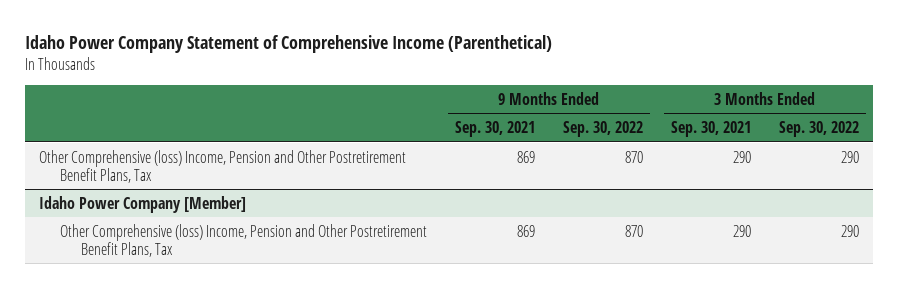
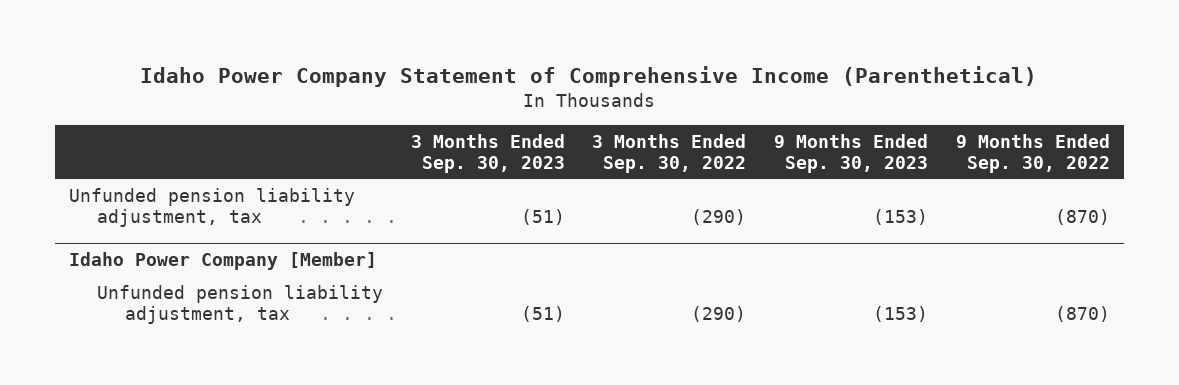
- | 9 Months Ended Sep. 30, 2021 | 9 Months Ended Sep. 30, 2022 | 3 Months Ended Sep. 30, 2021 | 3 Months Ended Sep. 30, 2022
+ | 3 Months Ended Sep. 30, 2023 | 3 Months Ended Sep. 30, 2022 | 9 Months Ended Sep. 30, 2023 | 9 Months Ended Sep. 30, 2022
- Other Comprehensive (loss) Income, Pension and Other Postretirement Benefit Plans, Tax | 869 | 870 | 290 | 290
+ Unfunded pension liability adjustment, tax | (51) | (290) | (153) | (870)
@ Idaho Power Company [Member]
- Other Comprehensive (loss) Income, Pension and Other Postretirement Benefit Plans, Tax | 869 | 870 | 290 | 290
+ Unfunded pension liability adjustment, tax | (51) | (290) | (153) | (870)

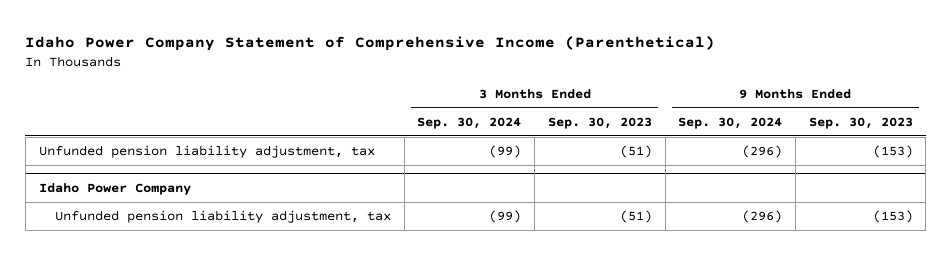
- | 3 Months Ended Sep. 30, 2023 | 3 Months Ended Sep. 30, 2022 | 9 Months Ended Sep. 30, 2023 | 9 Months Ended Sep. 30, 2022
+ | 3 Months Ended Sep. 30, 2024 | 3 Months Ended Sep. 30, 2023 | 9 Months Ended Sep. 30, 2024 | 9 Months Ended Sep. 30, 2023
- Idaho Power Company [Member]
+ Idaho Power Company

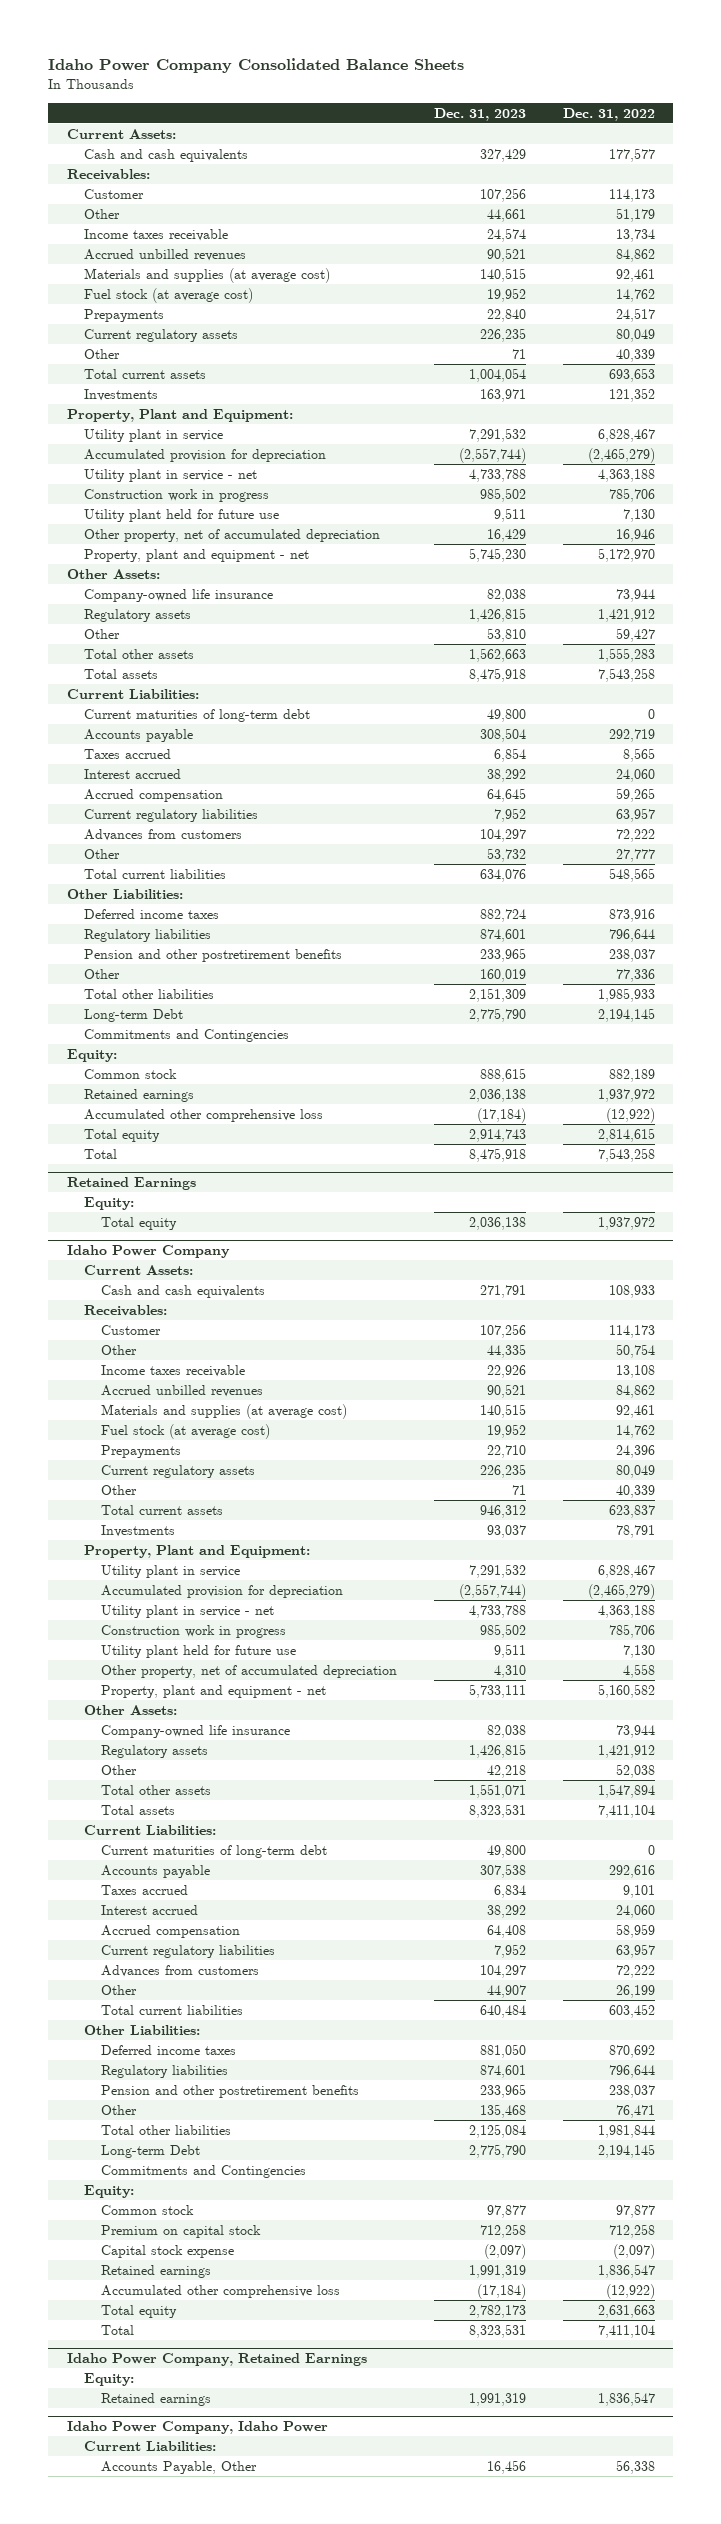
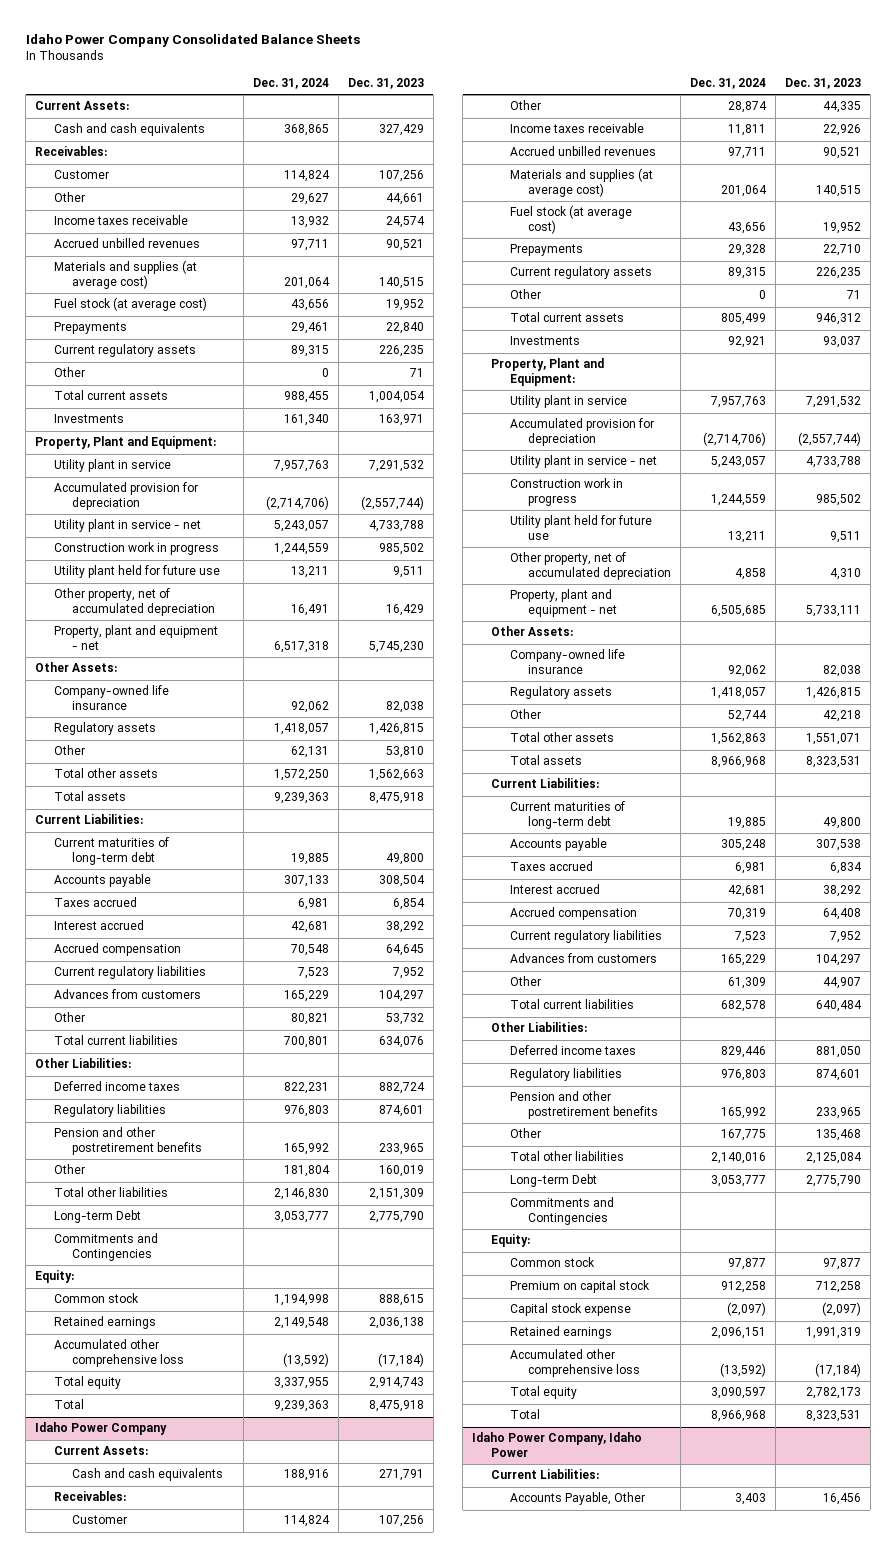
- | Dec. 31, 2023 | Dec. 31, 2022
+ | Dec. 31, 2024 | Dec. 31, 2023
- Retained Earnings
- Equity:
- Total equity | 2,036,138 | 1,937,972
- Idaho Power Company, Retained Earnings
- Equity:
- Retained earnings | 1,991,319 | 1,836,547

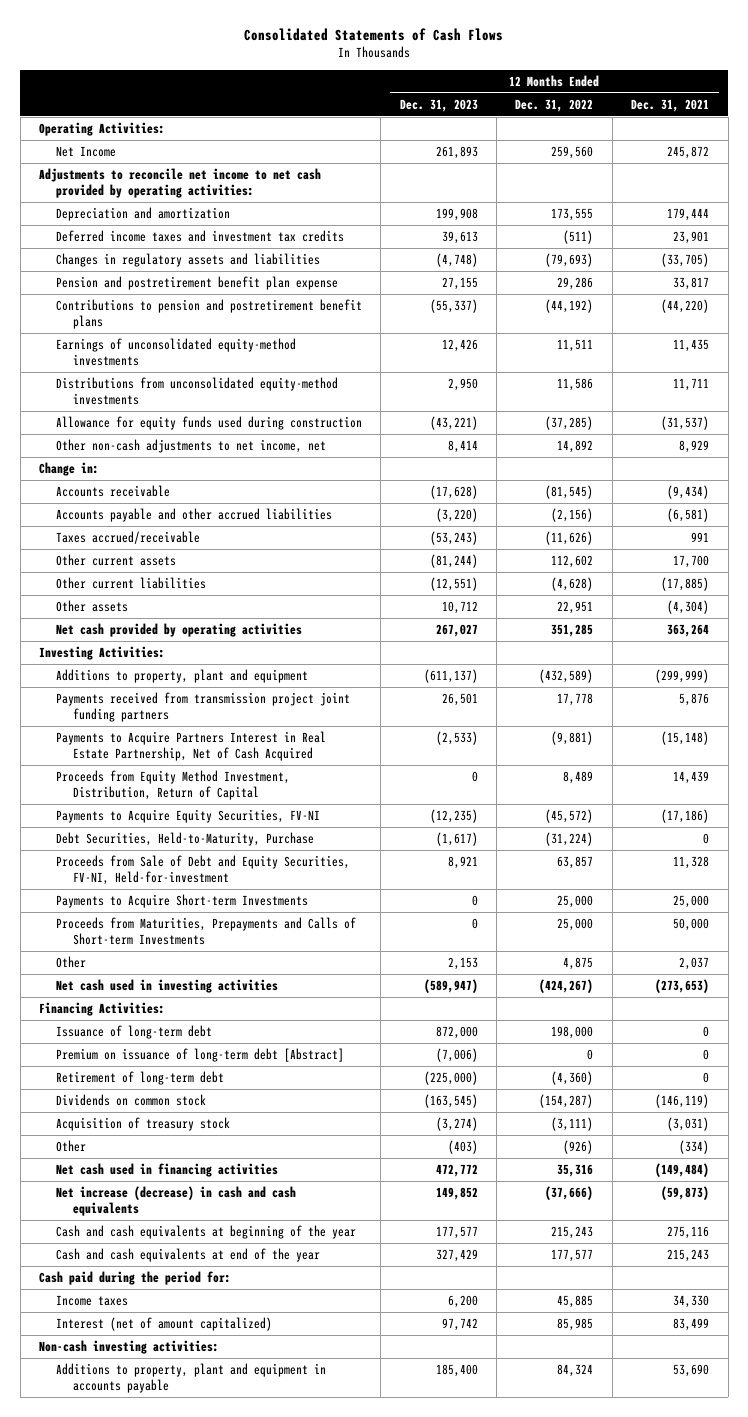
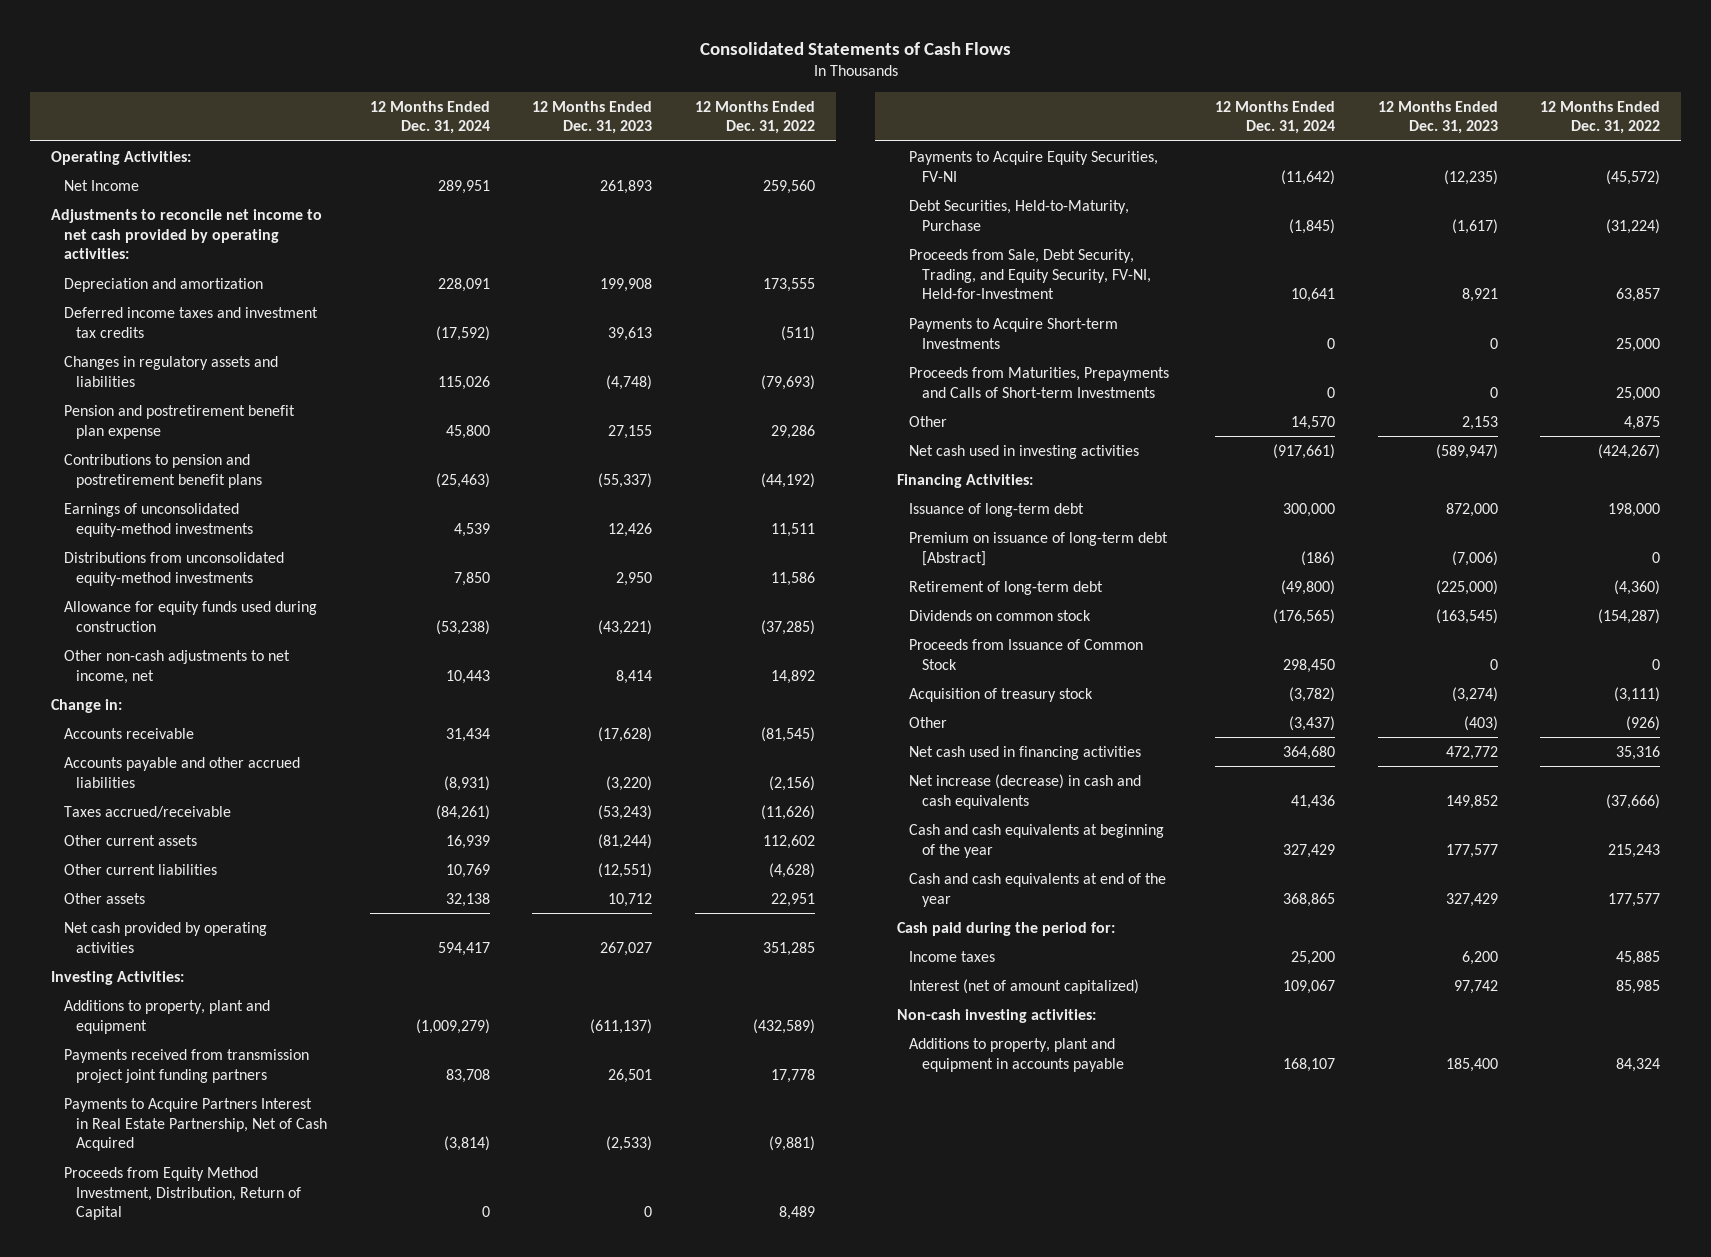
- | 12 Months Ended Dec. 31, 2023 | 12 Months Ended Dec. 31, 2022 | 12 Months Ended Dec. 31, 2021
+ | 12 Months Ended Dec. 31, 2024 | 12 Months Ended Dec. 31, 2023 | 12 Months Ended Dec. 31, 2022
- Proceeds from Sale of Debt and Equity Securities, FV-NI, Held-for-investment | 8,921 | 63,857 | 11,328
+ Proceeds from Sale, Debt Security, Trading, and Equity Security, FV-NI, Held-for-Investment | 10,641 | 8,921 | 63,857
+ Proceeds from Issuance of Common Stock | 298,450 | 0 | 0

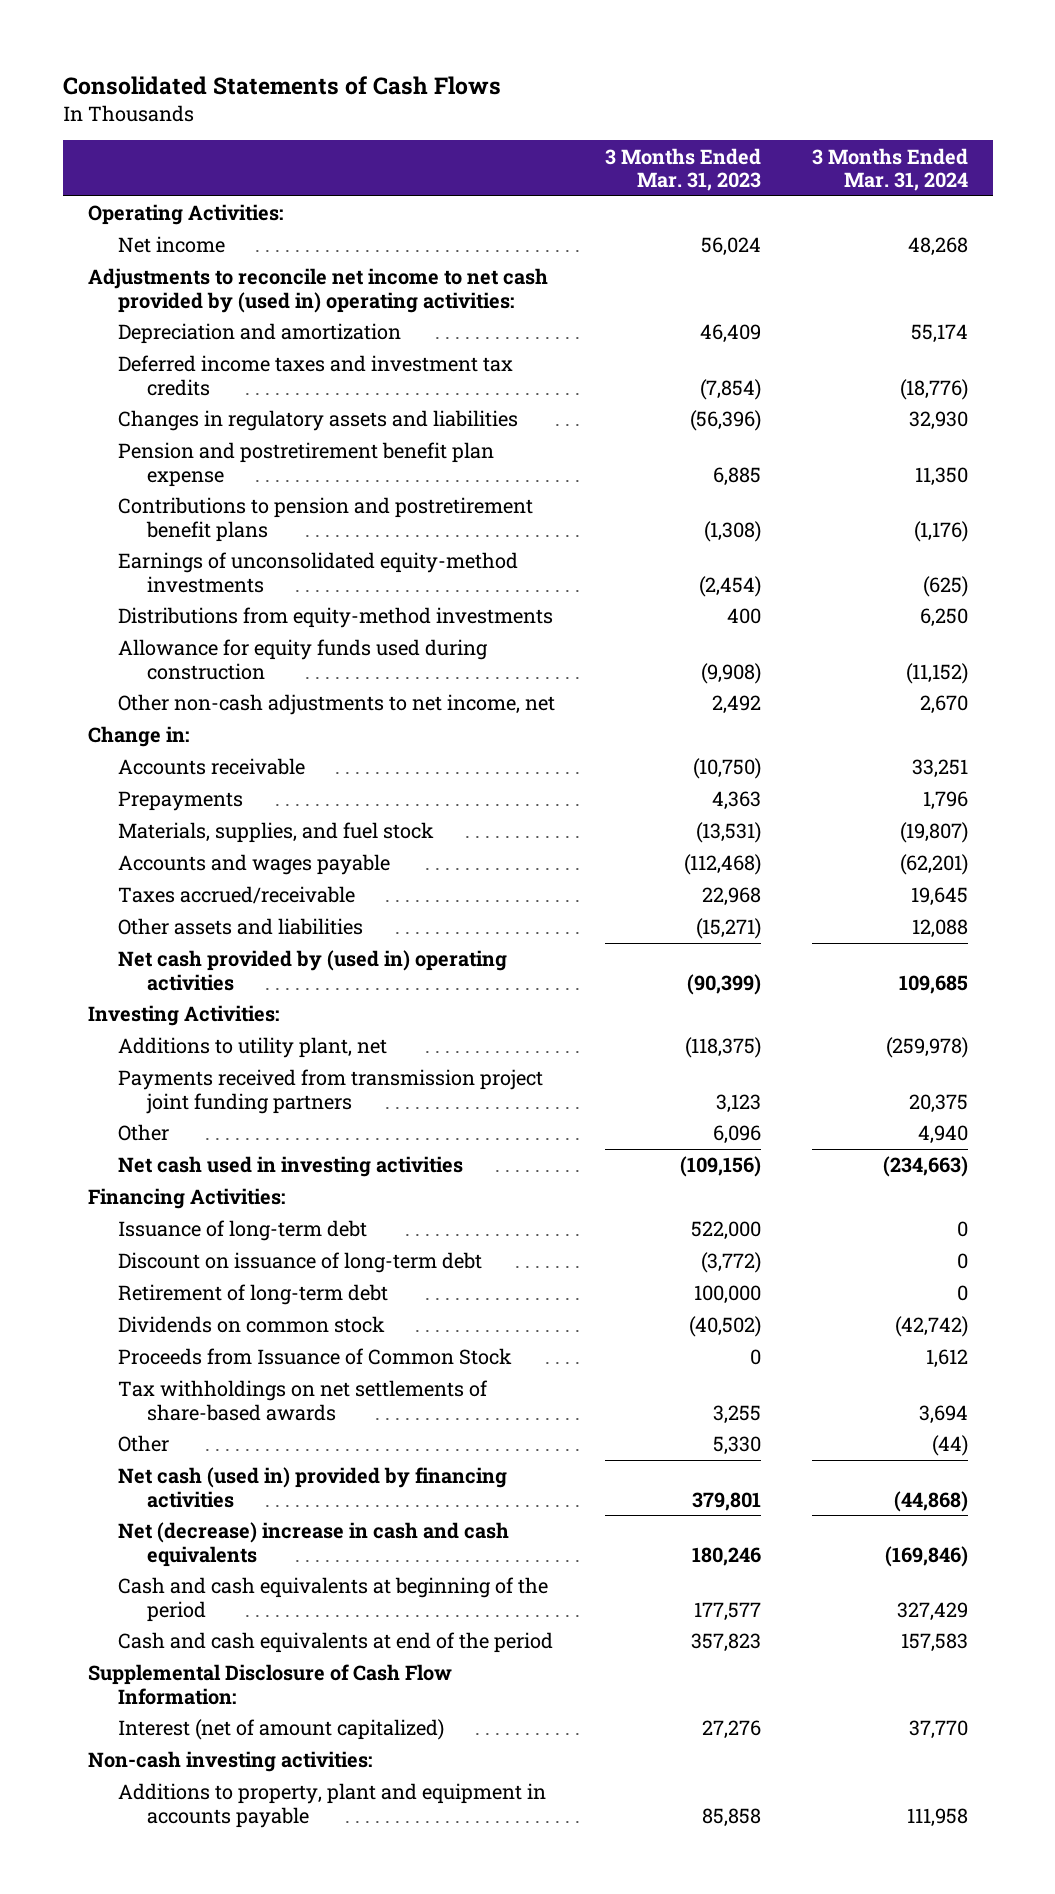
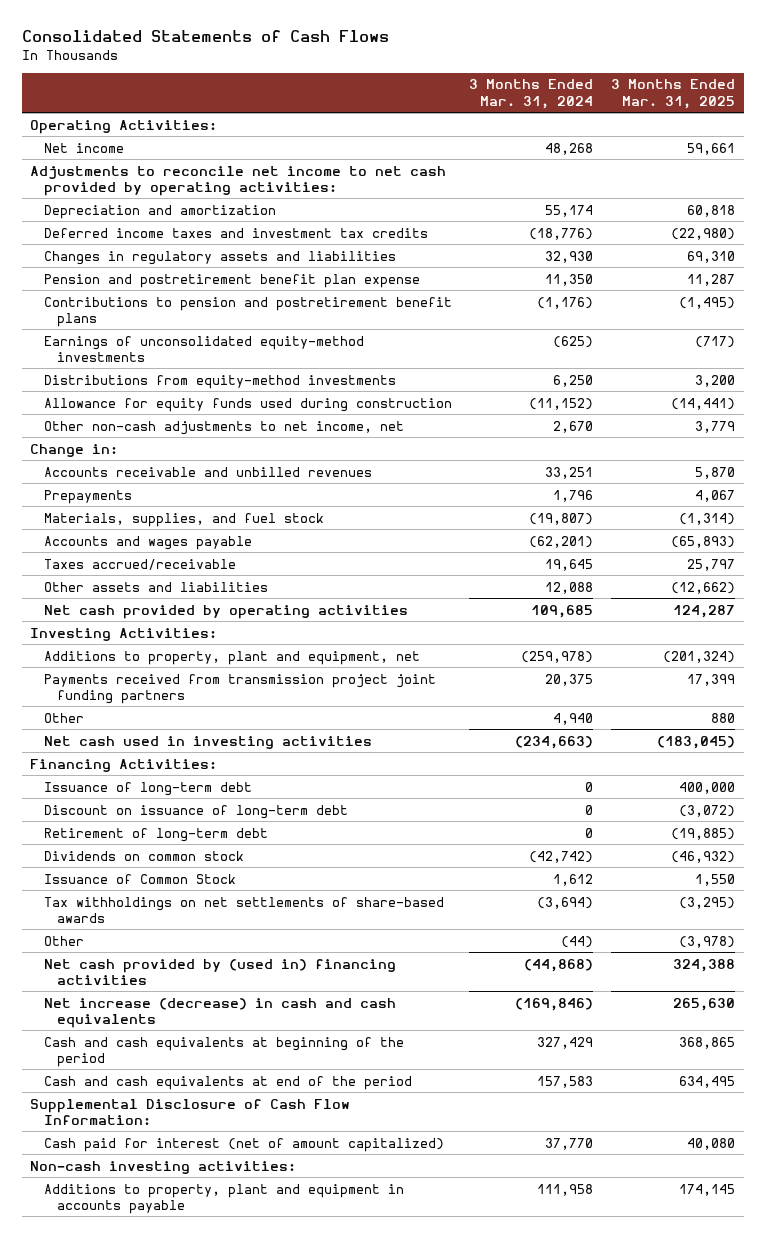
- | 3 Months Ended Mar. 31, 2023 | 3 Months Ended Mar. 31, 2024
+ | 3 Months Ended Mar. 31, 2024 | 3 Months Ended Mar. 31, 2025
- Adjustments to reconcile net income to net cash provided by (used in) operating activities:
+ Adjustments to reconcile net income to net cash provided by operating activities:
- Accounts receivable | (10,750) | 33,251
+ Accounts receivable and unbilled revenues | 33,251 | 5,870
- Net cash provided by (used in) operating activities | (90,399) | 109,685
+ Net cash provided by operating activities | 109,685 | 124,287
- Additions to utility plant, net | (118,375) | (259,978)
+ Additions to property, plant and equipment, net | (259,978) | (201,324)
- Proceeds from Issuance of Common Stock | 0 | 1,612
- Tax withholdings on net settlements of share-based awards | 3,255 | 3,694
+ Issuance of Common Stock | 1,612 | 1,550
+ Tax withholdings on net settlements of share-based awards | (3,694) | (3,295)
- Net cash (used in) provided by financing activities | 379,801 | (44,868)
- Net (decrease) increase in cash and cash equivalents | 180,246 | (169,846)
+ Net cash provided by (used in) financing activities | (44,868) | 324,388
+ Net increase (decrease) in cash and cash equivalents | (169,846) | 265,630
- Interest (net of amount capitalized) | 27,276 | 37,770
+ Cash paid for interest (net of amount capitalized) | 37,770 | 40,080

